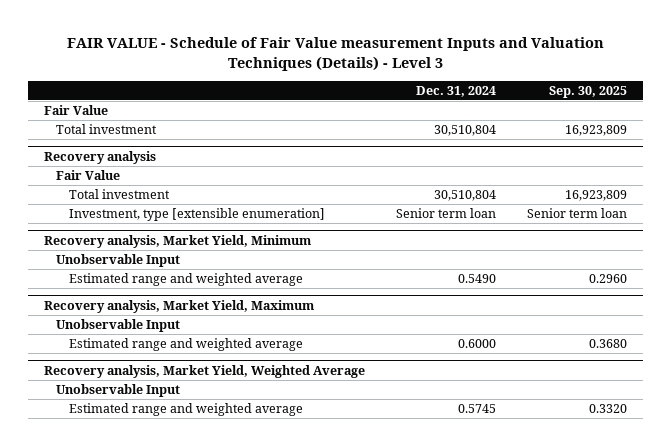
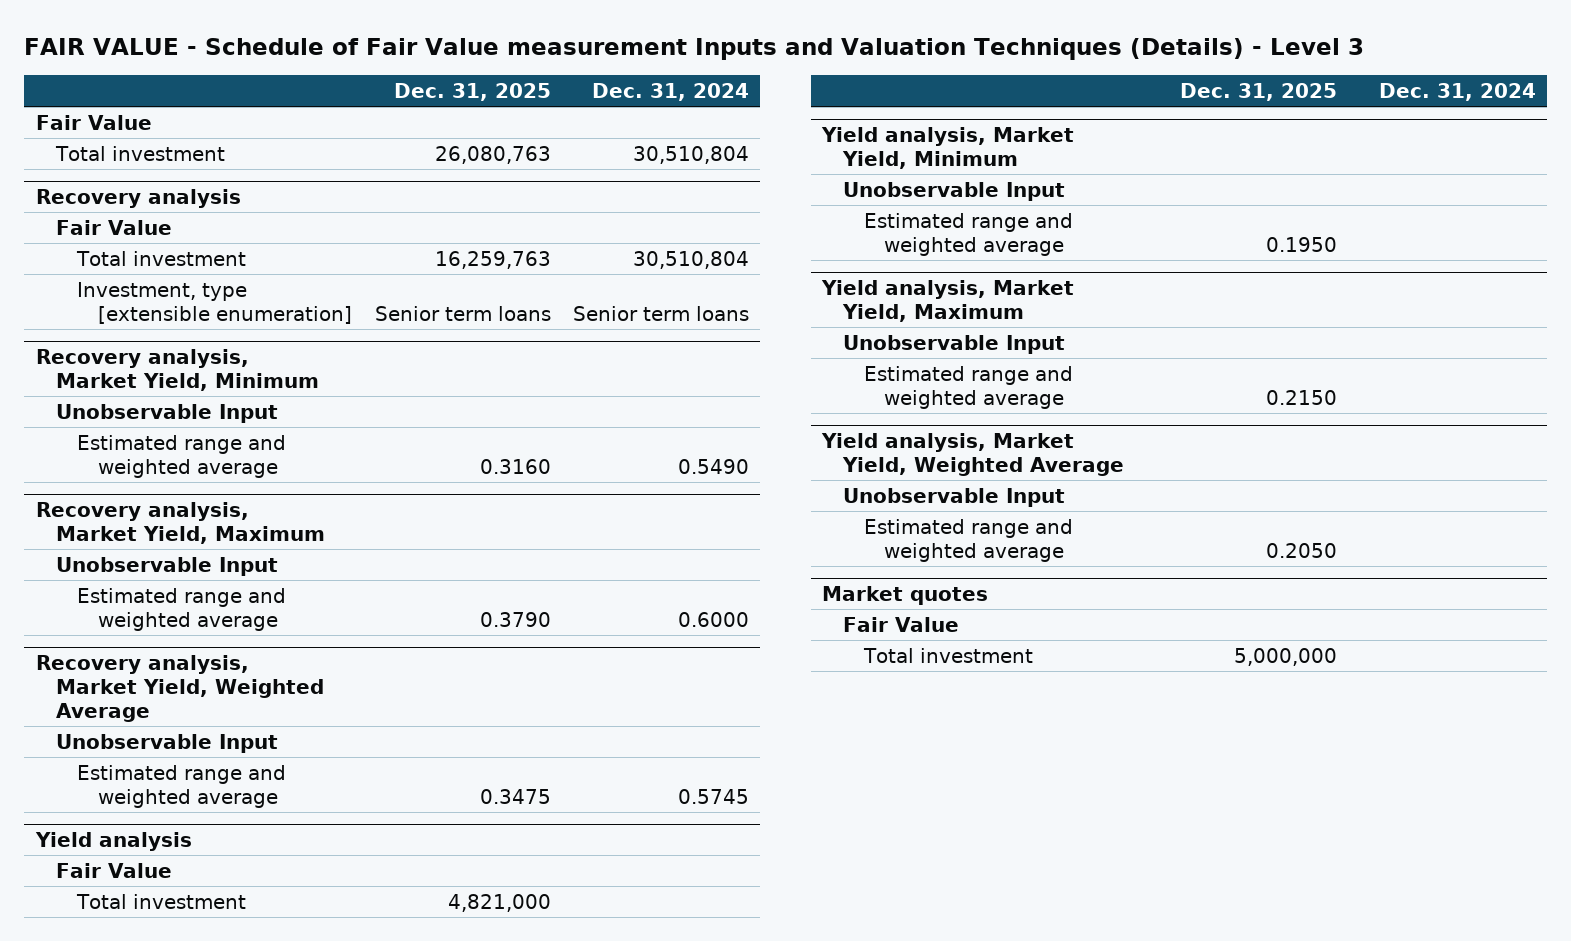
- | Dec. 31, 2024 | Sep. 30, 2025
+ | Dec. 31, 2025 | Dec. 31, 2024
@ Recovery analysis
- Investment, type [extensible enumeration] | Senior term loan | Senior term loan
+ Investment, type [extensible enumeration] | Senior term loans | Senior term loans
+ Yield analysis
+ Fair Value
+ Total investment | 4,821,000 |
+ Yield analysis, Market Yield, Minimum
+ Unobservable Input
+ Estimated range and weighted average | 0.1950 |
+ Yield analysis, Market Yield, Maximum
+ Unobservable Input
+ Estimated range and weighted average | 0.2150 |
+ Yield analysis, Market Yield, Weighted Average
+ Unobservable Input
+ Estimated range and weighted average | 0.2050 |
+ Market quotes
+ Fair Value
+ Total investment | 5,000,000 |

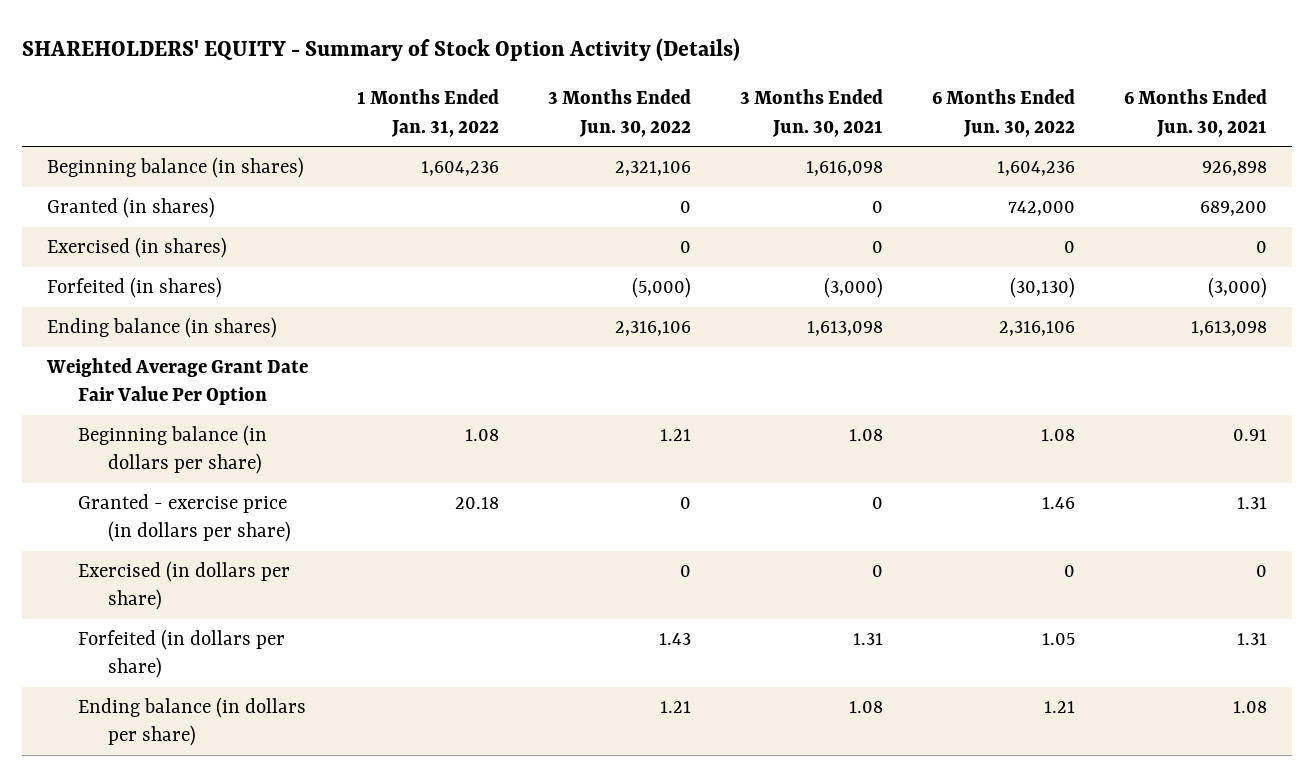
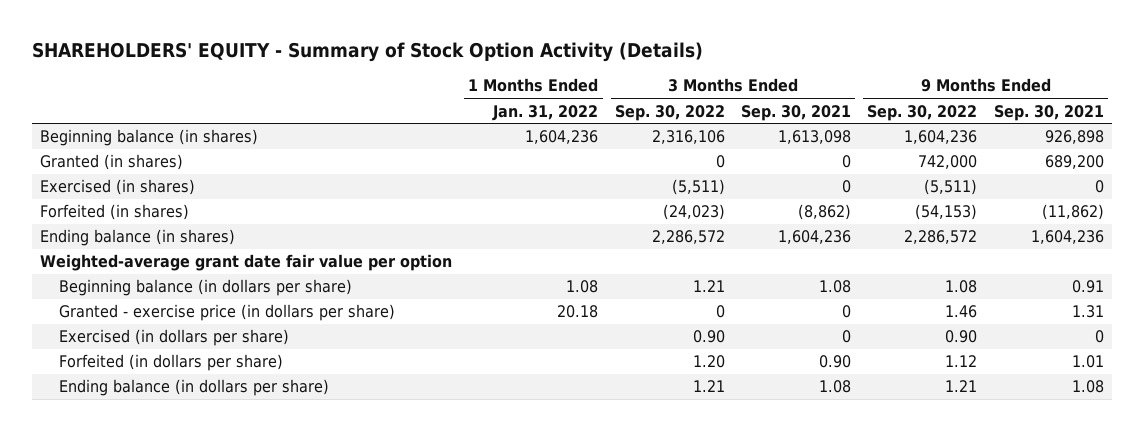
- | 1 Months Ended Jan. 31, 2022 | 3 Months Ended Jun. 30, 2022 | 3 Months Ended Jun. 30, 2021 | 6 Months Ended Jun. 30, 2022 | 6 Months Ended Jun. 30, 2021
+ | 1 Months Ended Jan. 31, 2022 | 3 Months Ended Sep. 30, 2022 | 3 Months Ended Sep. 30, 2021 | 9 Months Ended Sep. 30, 2022 | 9 Months Ended Sep. 30, 2021
- Weighted Average Grant Date Fair Value Per Option
+ Weighted-average grant date fair value per option

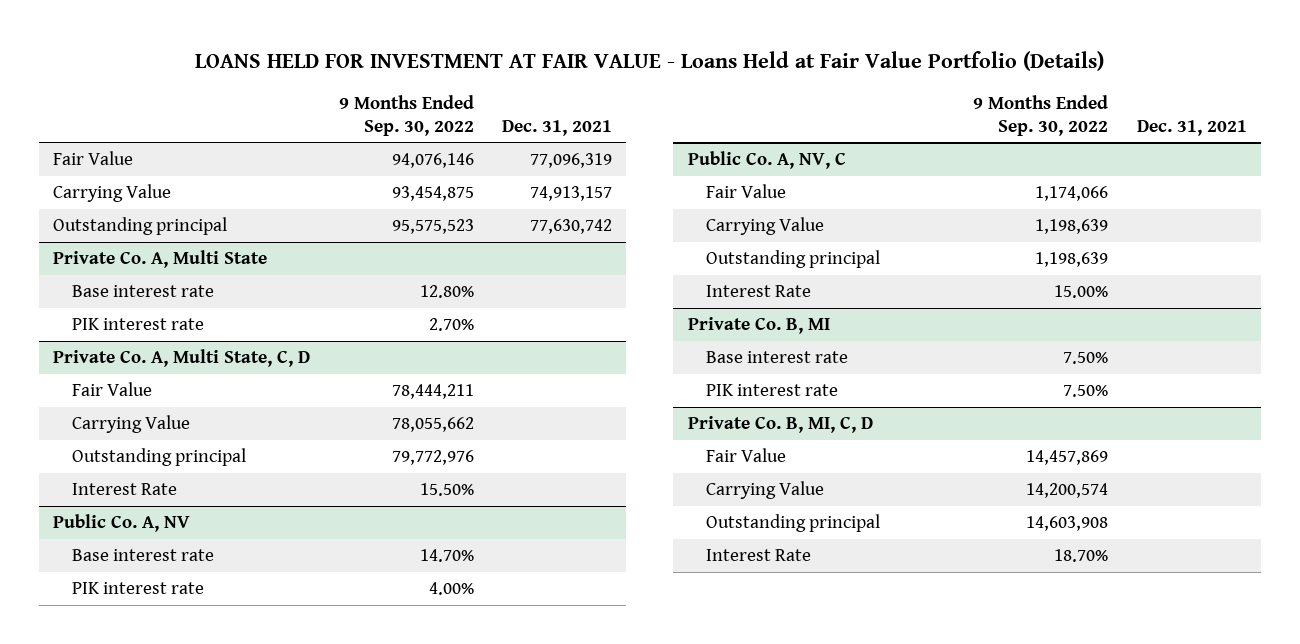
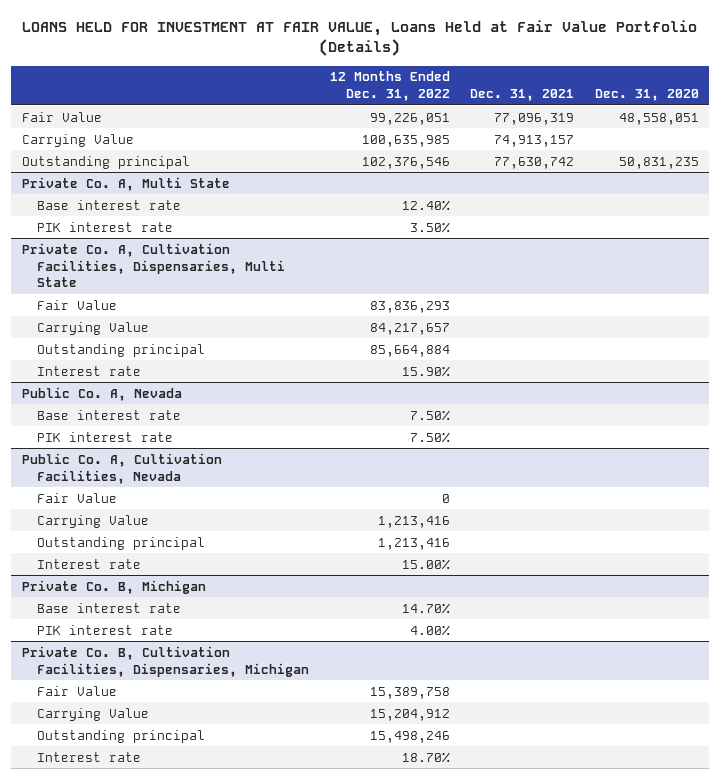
- LOANS HELD FOR INVESTMENT AT FAIR VALUE - Loans Held at Fair Value Portfolio (Details)
+ LOANS HELD FOR INVESTMENT AT FAIR VALUE, Loans Held at Fair Value Portfolio (Details)
- | 9 Months Ended Sep. 30, 2022 | Dec. 31, 2021
+ | 12 Months Ended Dec. 31, 2022 | Dec. 31, 2021 | Dec. 31, 2020
- Private Co. A, Multi State, C, D
+ Private Co. A, Cultivation Facilities, Dispensaries, Multi State
- Interest Rate | 15.50% |
- Public Co. A, NV
+ Interest rate | 15.90% | |
+ Public Co. A, Nevada
- Public Co. A, NV, C
- Fair Value | 1,174,066 |
- Carrying Value | 1,198,639 |
- Outstanding principal | 1,198,639 |
- Interest Rate | 15.00% |
- Private Co. B, MI
+ Public Co. A, Cultivation Facilities, Nevada
+ Fair Value | 0 | |
+ Carrying Value | 1,213,416 | |
+ Outstanding principal | 1,213,416 | |
+ Interest rate | 15.00% | |
+ Private Co. B, Michigan
- Private Co. B, MI, C, D
- Fair Value | 14,457,869 |
- Carrying Value | 14,200,574 |
- Outstanding principal | 14,603,908 |
- Interest Rate | 18.70% |
+ Private Co. B, Cultivation Facilities, Dispensaries, Michigan
+ Fair Value | 15,389,758 | |
+ Carrying Value | 15,204,912 | |
+ Outstanding principal | 15,498,246 | |
+ Interest rate | 18.70% | |

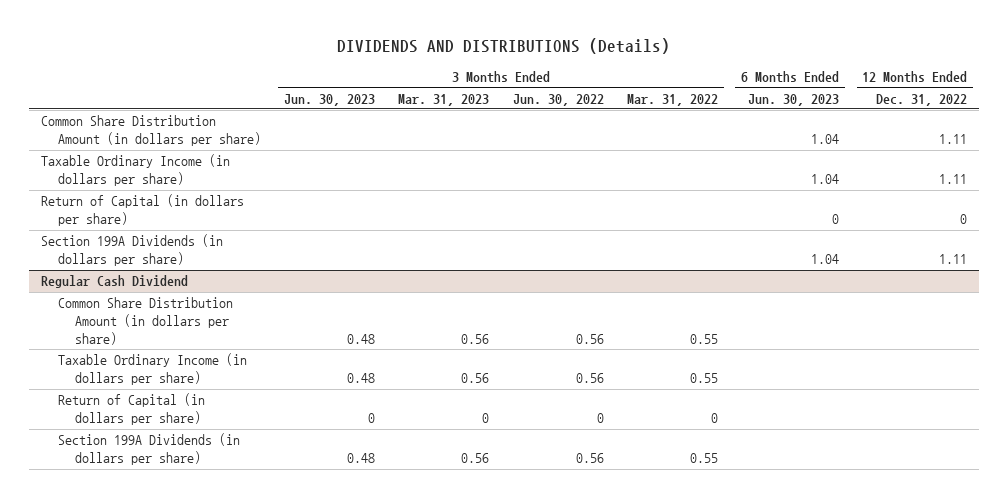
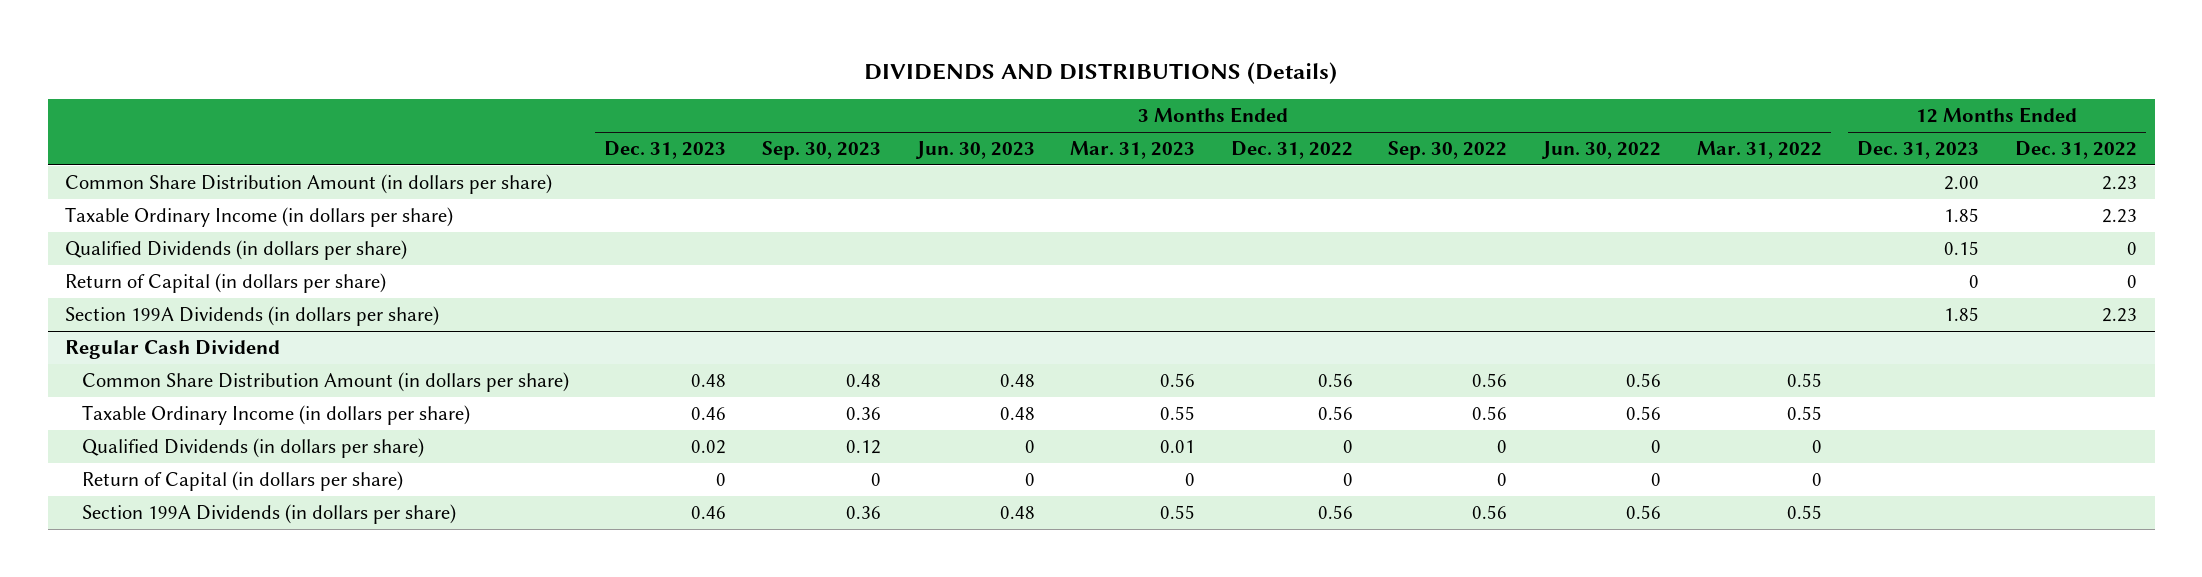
- | 3 Months Ended Jun. 30, 2023 | 3 Months Ended Mar. 31, 2023 | 3 Months Ended Jun. 30, 2022 | 3 Months Ended Mar. 31, 2022 | 6 Months Ended Jun. 30, 2023 | 12 Months Ended Dec. 31, 2022
+ | 3 Months Ended Dec. 31, 2023 | 3 Months Ended Sep. 30, 2023 | 3 Months Ended Jun. 30, 2023 | 3 Months Ended Mar. 31, 2023 | 3 Months Ended Dec. 31, 2022 | 3 Months Ended Sep. 30, 2022 | 3 Months Ended Jun. 30, 2022 | 3 Months Ended Mar. 31, 2022 | 12 Months Ended Dec. 31, 2023 | 12 Months Ended Dec. 31, 2022
- Common Share Distribution Amount (in dollars per share) | | | | | 1.04 | 1.11
- Taxable Ordinary Income (in dollars per share) | | | | | 1.04 | 1.11
+ Common Share Distribution Amount (in dollars per share) | | | | | | | | | 2.00 | 2.23
+ Taxable Ordinary Income (in dollars per share) | | | | | | | | | 1.85 | 2.23
+ Qualified Dividends (in dollars per share) | | | | | | | | | 0.15 | 0
- Section 199A Dividends (in dollars per share) | | | | | 1.04 | 1.11
+ Section 199A Dividends (in dollars per share) | | | | | | | | | 1.85 | 2.23
@ Regular Cash Dividend
- Taxable Ordinary Income (in dollars per share) | 0.48 | 0.56 | 0.56 | 0.55 | |
+ Taxable Ordinary Income (in dollars per share) | 0.46 | 0.36 | 0.48 | 0.55 | 0.56 | 0.56 | 0.56 | 0.55 | |
+ Qualified Dividends (in dollars per share) | 0.02 | 0.12 | 0 | 0.01 | 0 | 0 | 0 | 0 | |
- Section 199A Dividends (in dollars per share) | 0.48 | 0.56 | 0.56 | 0.55 | |
+ Section 199A Dividends (in dollars per share) | 0.46 | 0.36 | 0.48 | 0.55 | 0.56 | 0.56 | 0.56 | 0.55 | |

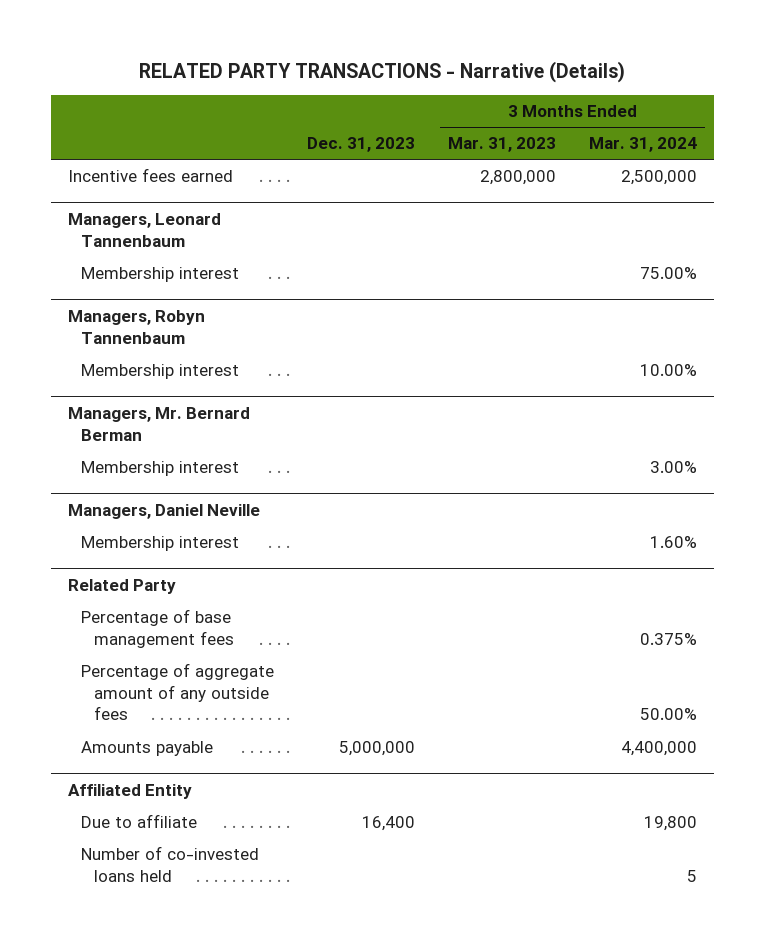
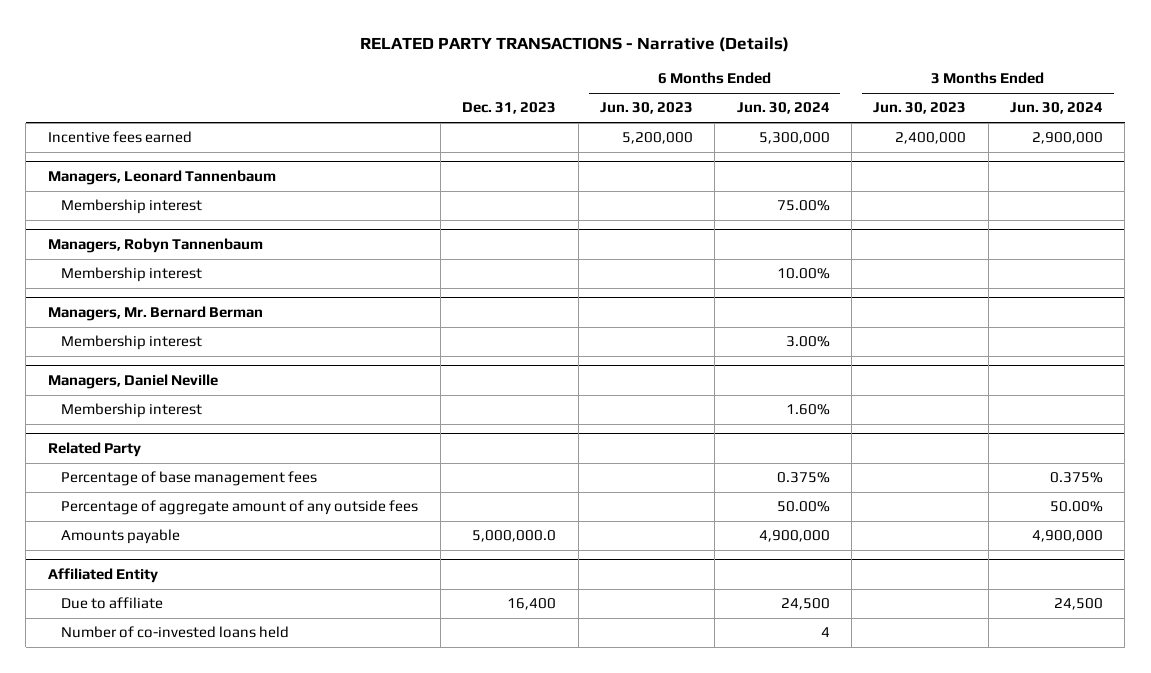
- | Dec. 31, 2023 | 3 Months Ended Mar. 31, 2023 | 3 Months Ended Mar. 31, 2024
+ | Dec. 31, 2023 | 6 Months Ended Jun. 30, 2023 | 6 Months Ended Jun. 30, 2024 | 3 Months Ended Jun. 30, 2023 | 3 Months Ended Jun. 30, 2024
@ Related Party
- Amounts payable | 5,000,000 | | 4,400,000
+ Amounts payable | 5,000,000.0 | | 4,900,000 | | 4,900,000

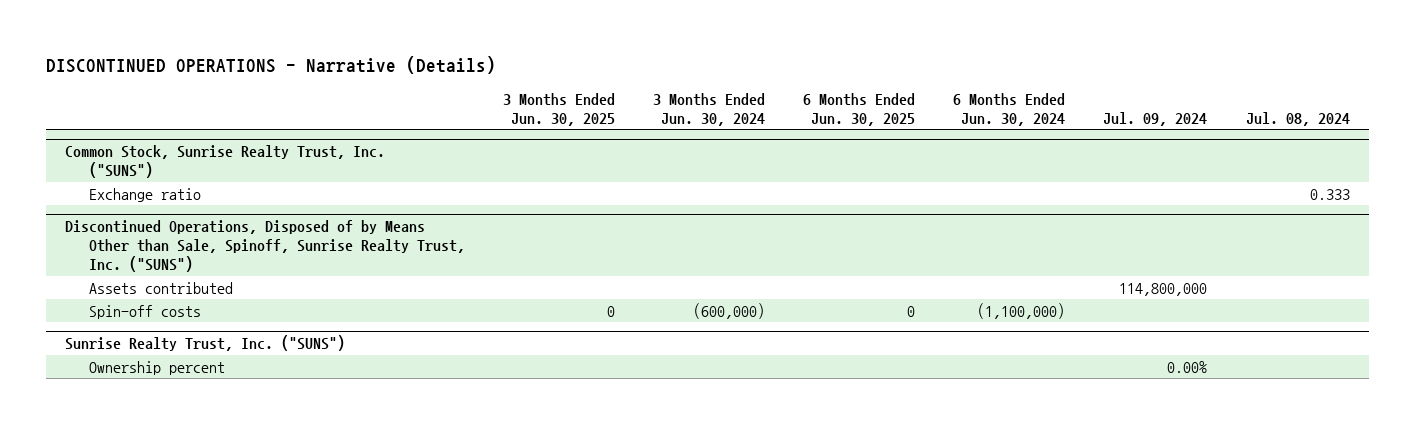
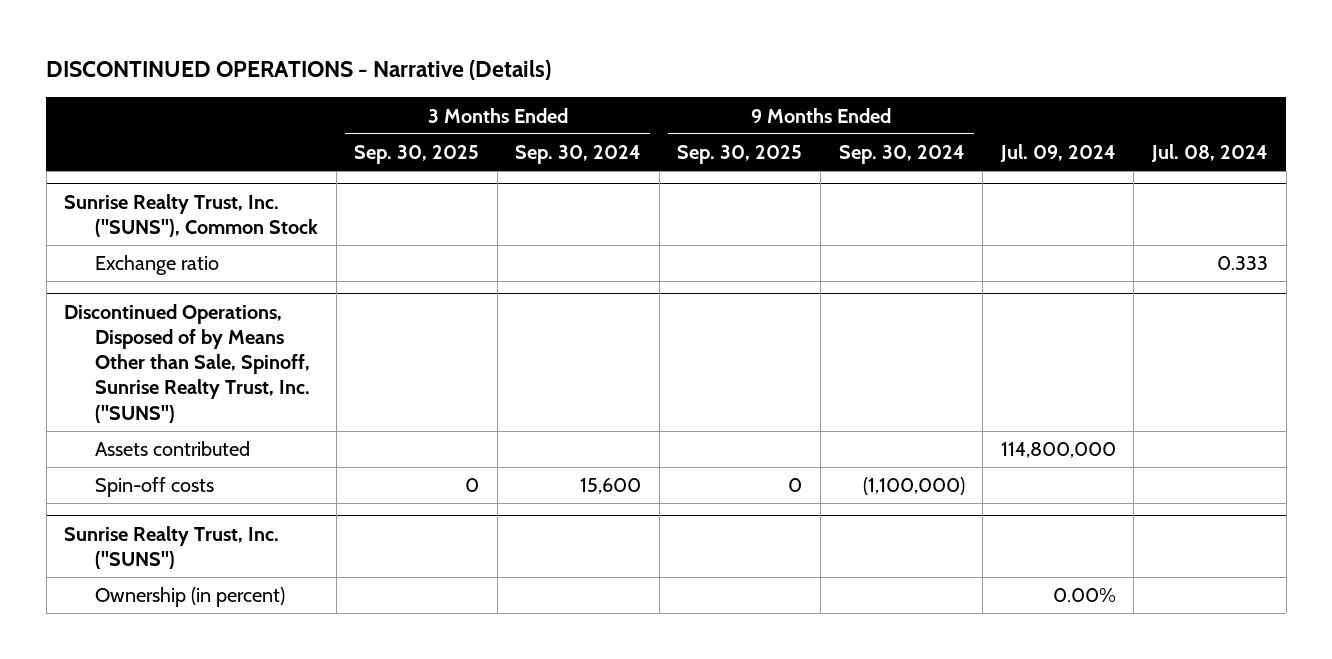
- | 3 Months Ended Jun. 30, 2025 | 3 Months Ended Jun. 30, 2024 | 6 Months Ended Jun. 30, 2025 | 6 Months Ended Jun. 30, 2024 | Jul. 09, 2024 | Jul. 08, 2024
+ | 3 Months Ended Sep. 30, 2025 | 3 Months Ended Sep. 30, 2024 | 9 Months Ended Sep. 30, 2025 | 9 Months Ended Sep. 30, 2024 | Jul. 09, 2024 | Jul. 08, 2024
- Common Stock, Sunrise Realty Trust, Inc. ("SUNS")
+ Sunrise Realty Trust, Inc. ("SUNS"), Common Stock
@ Sunrise Realty Trust, Inc. ("SUNS")
- Ownership percent | | | | | 0.00% |
+ Ownership (in percent) | | | | | 0.00% |

